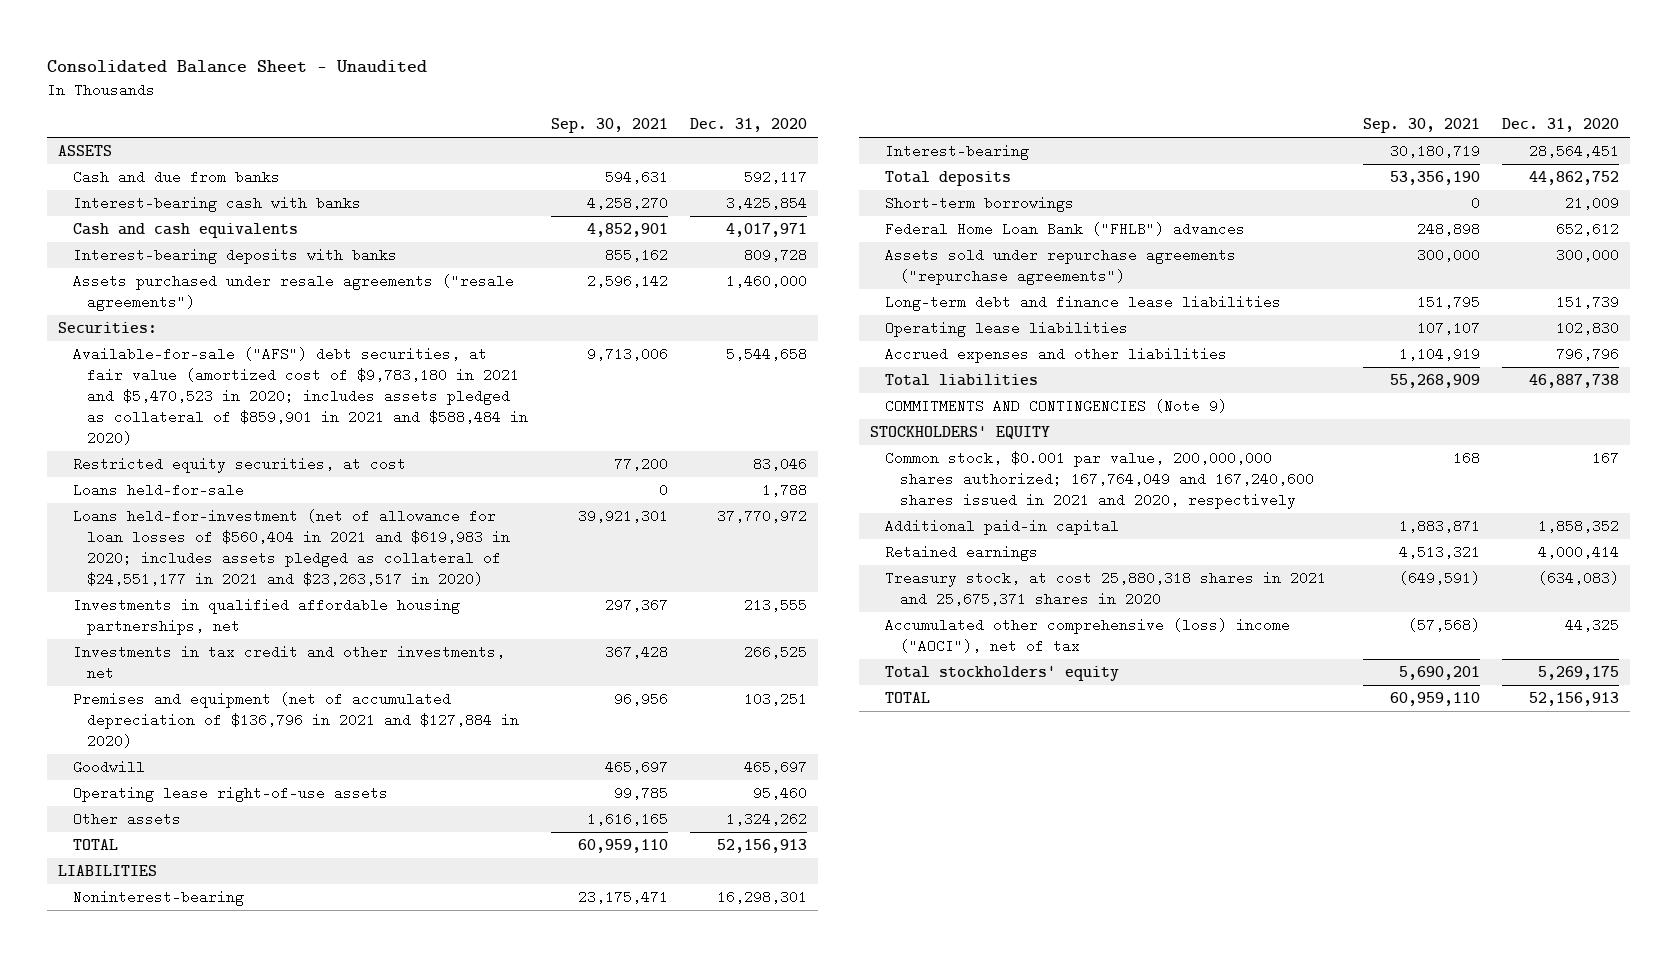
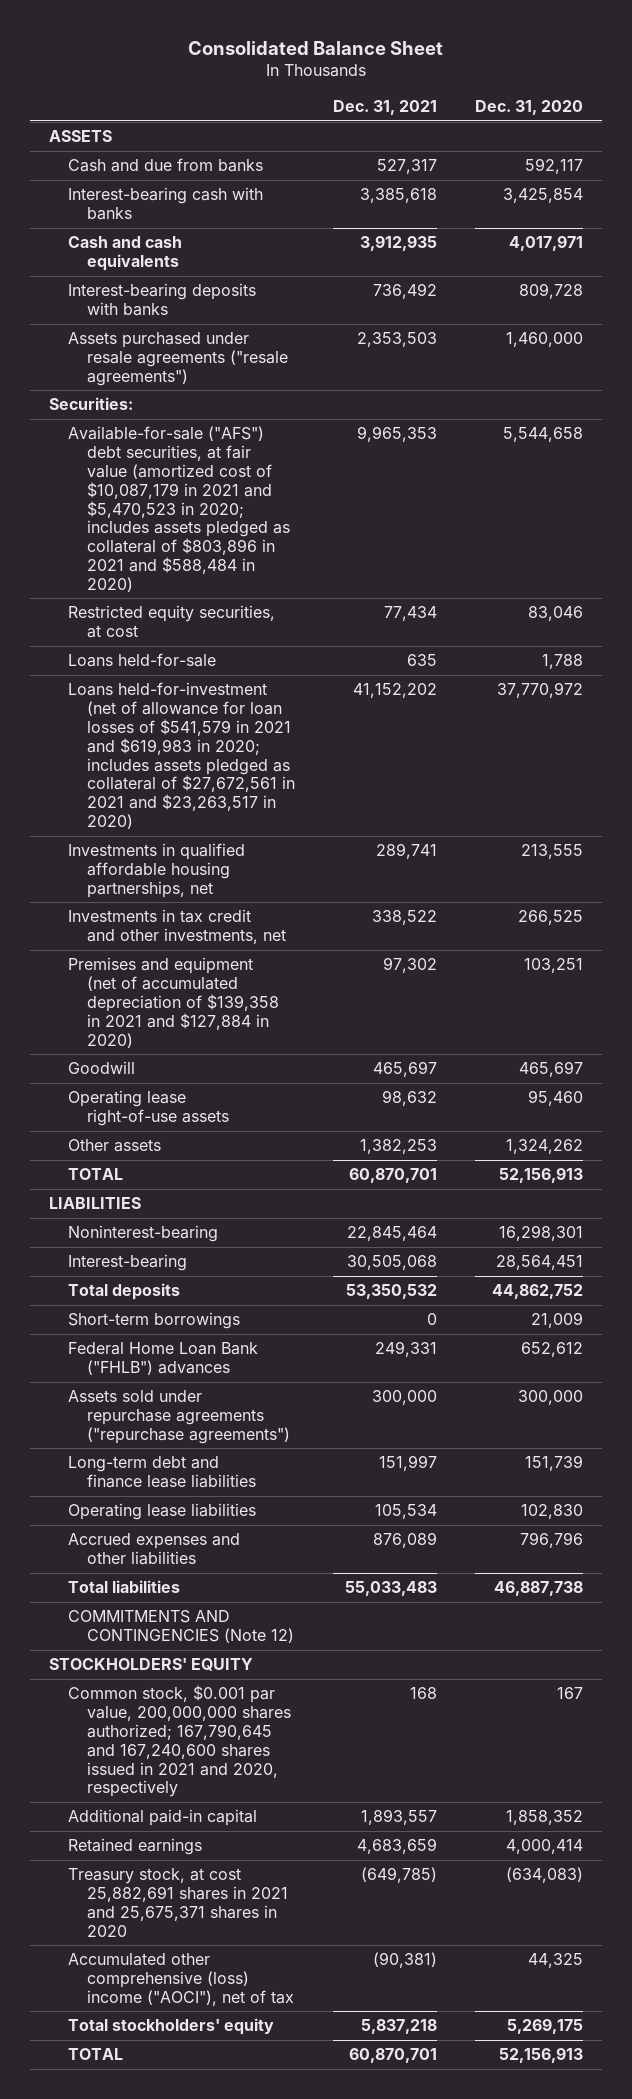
- Consolidated Balance Sheet - Unaudited
+ Consolidated Balance Sheet
- | Sep. 30, 2021 | Dec. 31, 2020
+ | Dec. 31, 2021 | Dec. 31, 2020
- Available-for-sale ("AFS") debt securities, at fair value (amortized cost of $9,783,180 in 2021 and $5,470,523 in 2020; includes assets pledged as collateral of $859,901 in 2021 and $588,484 in 2020) | 9,713,006 | 5,544,658
+ Available-for-sale ("AFS") debt securities, at fair value (amortized cost of $10,087,179 in 2021 and $5,470,523 in 2020; includes assets pledged as collateral of $803,896 in 2021 and $588,484 in 2020) | 9,965,353 | 5,544,658
- Loans held-for-investment (net of allowance for loan losses of $560,404 in 2021 and $619,983 in 2020; includes assets pledged as collateral of $24,551,177 in 2021 and $23,263,517 in 2020) | 39,921,301 | 37,770,972
+ Loans held-for-investment (net of allowance for loan losses of $541,579 in 2021 and $619,983 in 2020; includes assets pledged as collateral of $27,672,561 in 2021 and $23,263,517 in 2020) | 41,152,202 | 37,770,972
- Premises and equipment (net of accumulated depreciation of $136,796 in 2021 and $127,884 in 2020) | 96,956 | 103,251
+ Premises and equipment (net of accumulated depreciation of $139,358 in 2021 and $127,884 in 2020) | 97,302 | 103,251
- COMMITMENTS AND CONTINGENCIES (Note 9)
+ COMMITMENTS AND CONTINGENCIES (Note 12)
- Common stock, $0.001 par value, 200,000,000 shares authorized; 167,764,049 and 167,240,600 shares issued in 2021 and 2020, respectively | 168 | 167
+ Common stock, $0.001 par value, 200,000,000 shares authorized; 167,790,645 and 167,240,600 shares issued in 2021 and 2020, respectively | 168 | 167
- Treasury stock, at cost 25,880,318 shares in 2021 and 25,675,371 shares in 2020 | (649,591) | (634,083)
+ Treasury stock, at cost 25,882,691 shares in 2021 and 25,675,371 shares in 2020 | (649,785) | (634,083)

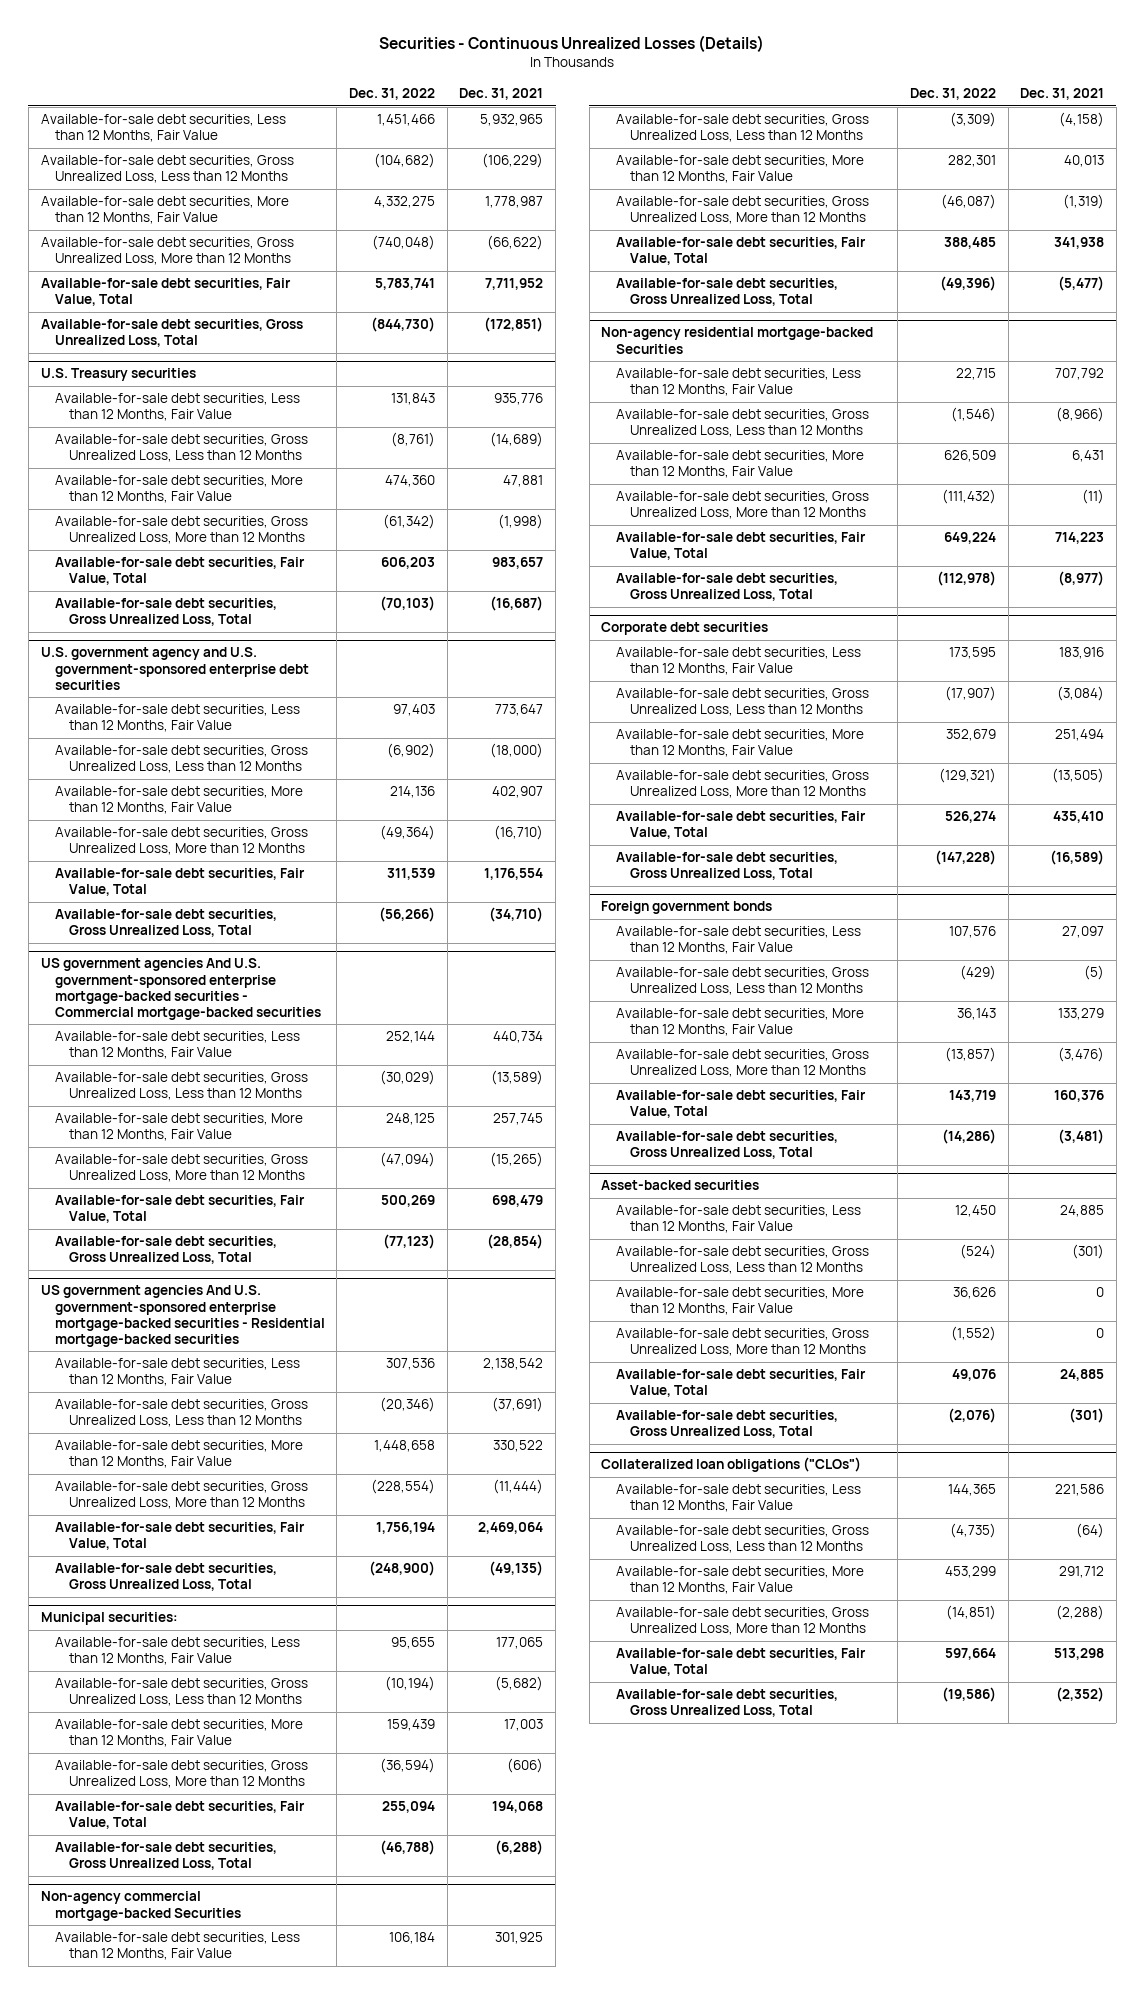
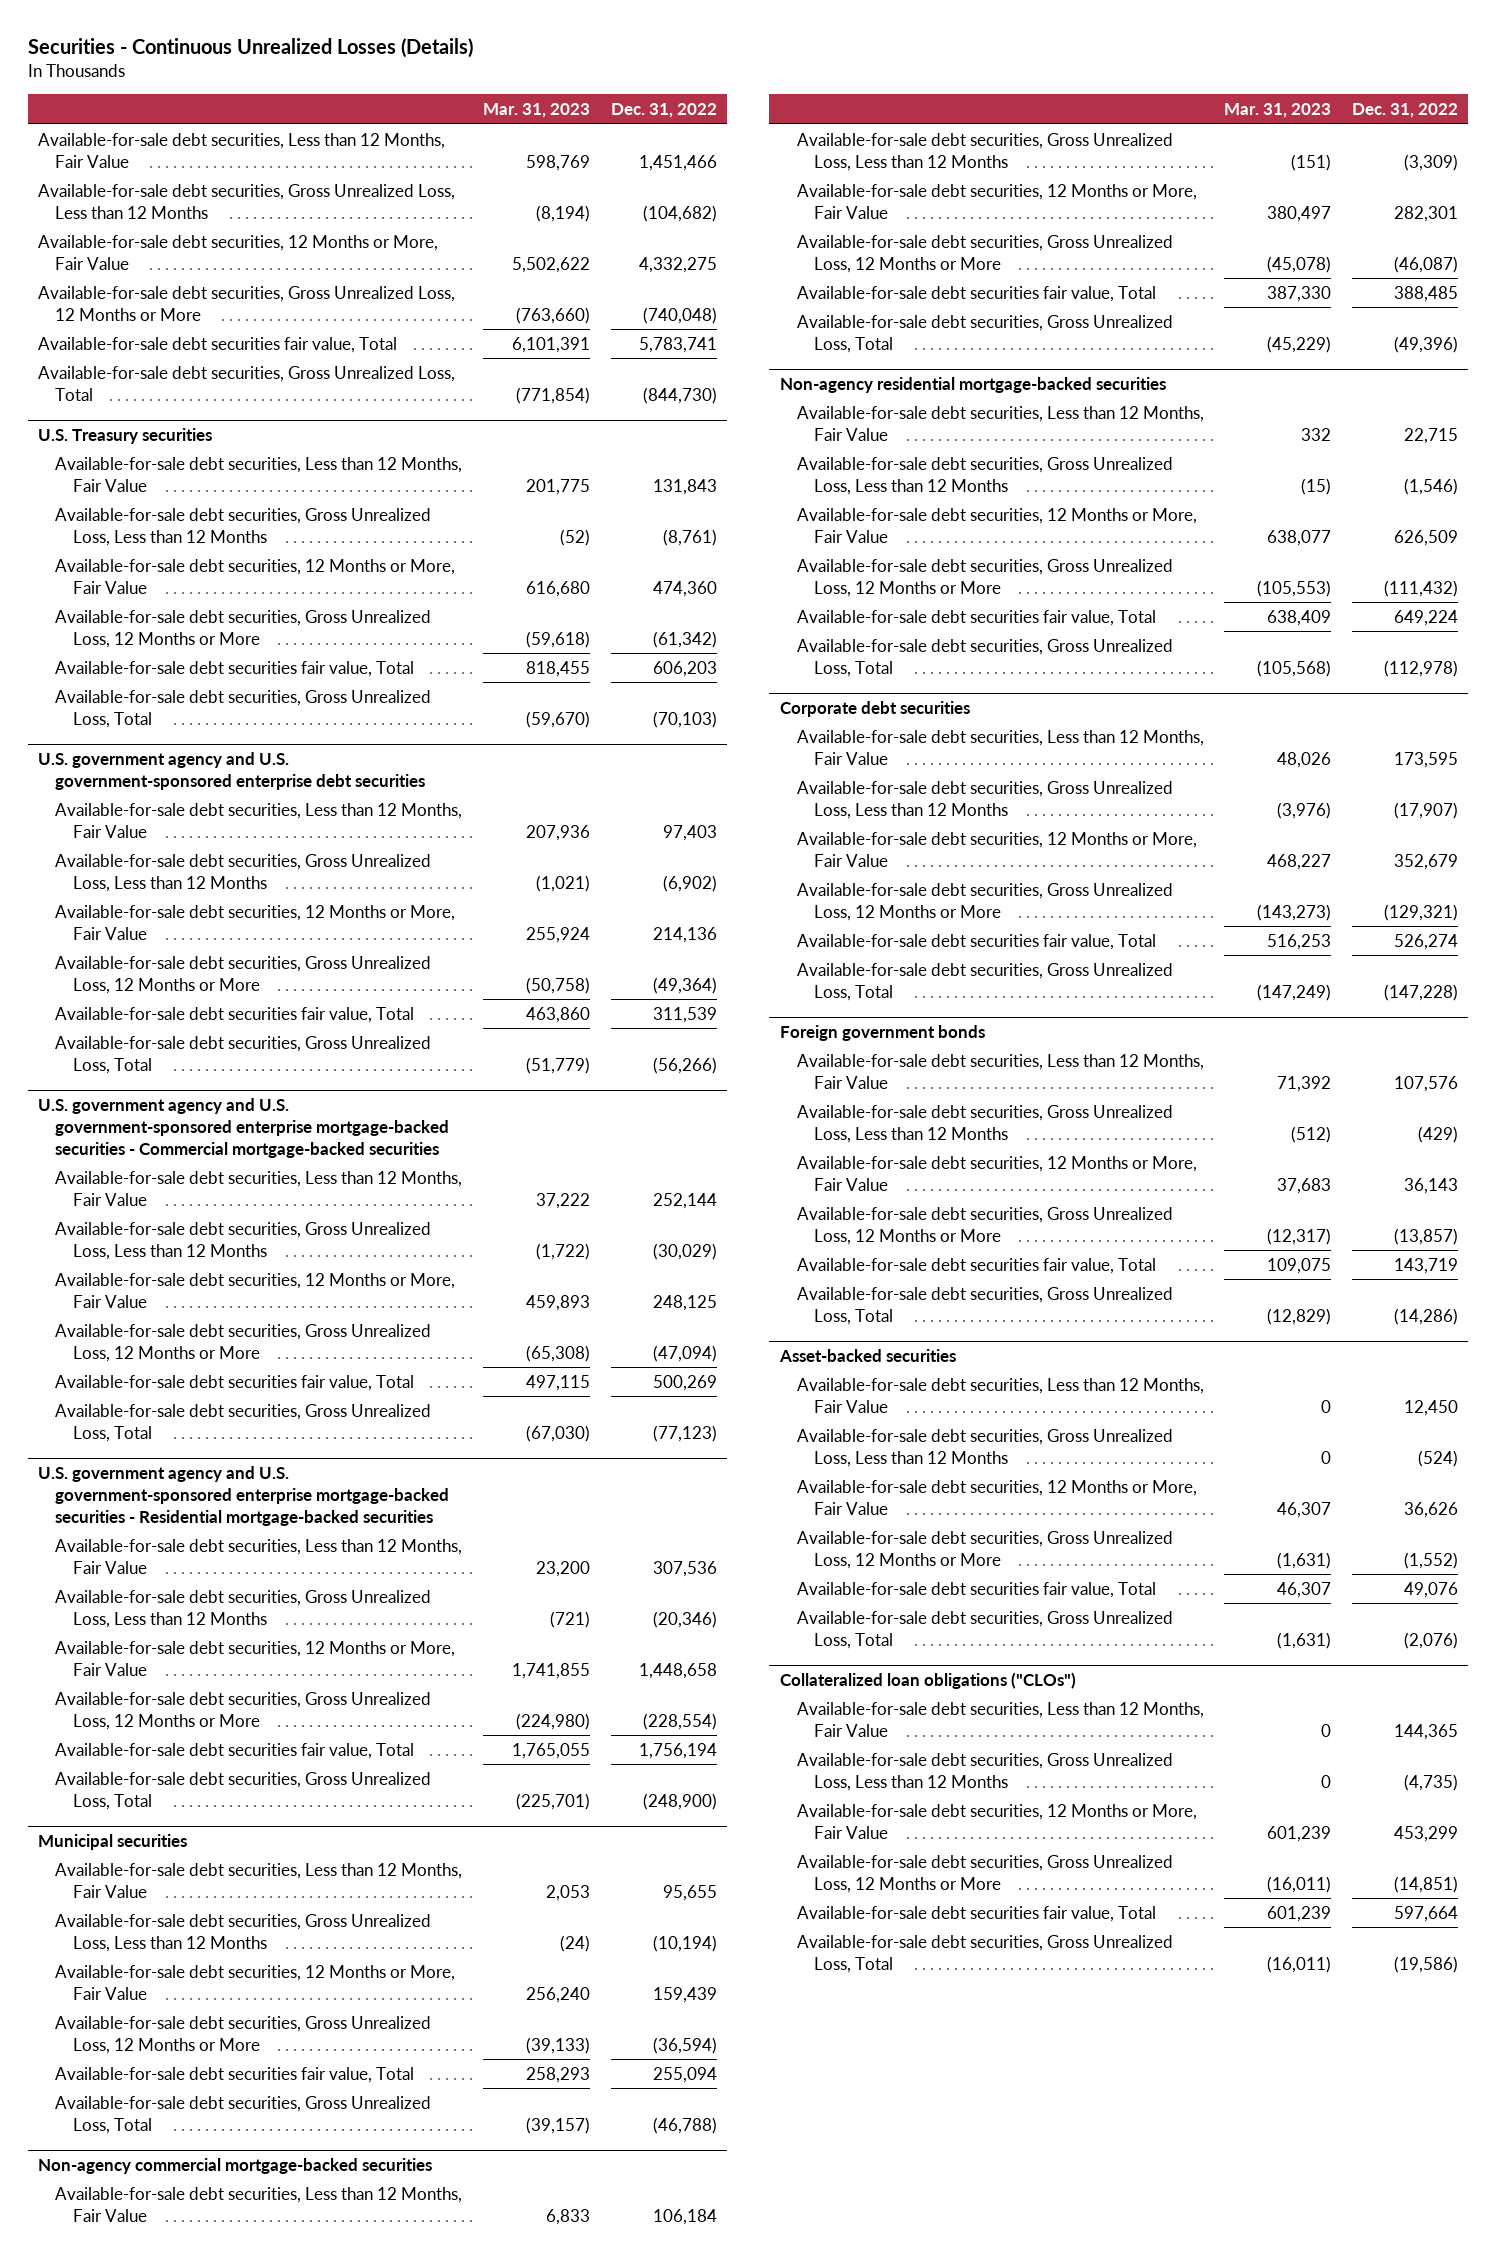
- | Dec. 31, 2022 | Dec. 31, 2021
+ | Mar. 31, 2023 | Dec. 31, 2022
- Available-for-sale debt securities, More than 12 Months, Fair Value | 4,332,275 | 1,778,987
- Available-for-sale debt securities, Gross Unrealized Loss, More than 12 Months | (740,048) | (66,622)
- Available-for-sale debt securities, Fair Value, Total | 5,783,741 | 7,711,952
+ Available-for-sale debt securities, 12 Months or More, Fair Value | 5,502,622 | 4,332,275
+ Available-for-sale debt securities, Gross Unrealized Loss, 12 Months or More | (763,660) | (740,048)
+ Available-for-sale debt securities fair value, Total | 6,101,391 | 5,783,741
@ U.S. Treasury securities
- Available-for-sale debt securities, More than 12 Months, Fair Value | 474,360 | 47,881
- Available-for-sale debt securities, Gross Unrealized Loss, More than 12 Months | (61,342) | (1,998)
- Available-for-sale debt securities, Fair Value, Total | 606,203 | 983,657
+ Available-for-sale debt securities, 12 Months or More, Fair Value | 616,680 | 474,360
+ Available-for-sale debt securities, Gross Unrealized Loss, 12 Months or More | (59,618) | (61,342)
+ Available-for-sale debt securities fair value, Total | 818,455 | 606,203
@ U.S. government agency and U.S. government-sponsored enterprise debt securities
- Available-for-sale debt securities, More than 12 Months, Fair Value | 214,136 | 402,907
- Available-for-sale debt securities, Gross Unrealized Loss, More than 12 Months | (49,364) | (16,710)
- Available-for-sale debt securities, Fair Value, Total | 311,539 | 1,176,554
+ Available-for-sale debt securities, 12 Months or More, Fair Value | 255,924 | 214,136
+ Available-for-sale debt securities, Gross Unrealized Loss, 12 Months or More | (50,758) | (49,364)
+ Available-for-sale debt securities fair value, Total | 463,860 | 311,539
- US government agencies And U.S. government-sponsored enterprise mortgage-backed securities - Commercial mortgage-backed securities
+ U.S. government agency and U.S. government-sponsored enterprise mortgage-backed securities - Commercial mortgage-backed securities
- Available-for-sale debt securities, More than 12 Months, Fair Value | 248,125 | 257,745
- Available-for-sale debt securities, Gross Unrealized Loss, More than 12 Months | (47,094) | (15,265)
- Available-for-sale debt securities, Fair Value, Total | 500,269 | 698,479
+ Available-for-sale debt securities, 12 Months or More, Fair Value | 459,893 | 248,125
+ Available-for-sale debt securities, Gross Unrealized Loss, 12 Months or More | (65,308) | (47,094)
+ Available-for-sale debt securities fair value, Total | 497,115 | 500,269
- US government agencies And U.S. government-sponsored enterprise mortgage-backed securities - Residential mortgage-backed securities
+ U.S. government agency and U.S. government-sponsored enterprise mortgage-backed securities - Residential mortgage-backed securities
- Available-for-sale debt securities, More than 12 Months, Fair Value | 1,448,658 | 330,522
- Available-for-sale debt securities, Gross Unrealized Loss, More than 12 Months | (228,554) | (11,444)
- Available-for-sale debt securities, Fair Value, Total | 1,756,194 | 2,469,064
+ Available-for-sale debt securities, 12 Months or More, Fair Value | 1,741,855 | 1,448,658
+ Available-for-sale debt securities, Gross Unrealized Loss, 12 Months or More | (224,980) | (228,554)
+ Available-for-sale debt securities fair value, Total | 1,765,055 | 1,756,194
- Municipal securities:
+ Municipal securities
- Available-for-sale debt securities, More than 12 Months, Fair Value | 159,439 | 17,003
- Available-for-sale debt securities, Gross Unrealized Loss, More than 12 Months | (36,594) | (606)
- Available-for-sale debt securities, Fair Value, Total | 255,094 | 194,068
+ Available-for-sale debt securities, 12 Months or More, Fair Value | 256,240 | 159,439
+ Available-for-sale debt securities, Gross Unrealized Loss, 12 Months or More | (39,133) | (36,594)
+ Available-for-sale debt securities fair value, Total | 258,293 | 255,094
- Non-agency commercial mortgage-backed Securities
+ Non-agency commercial mortgage-backed securities
- Available-for-sale debt securities, More than 12 Months, Fair Value | 282,301 | 40,013
- Available-for-sale debt securities, Gross Unrealized Loss, More than 12 Months | (46,087) | (1,319)
- Available-for-sale debt securities, Fair Value, Total | 388,485 | 341,938
+ Available-for-sale debt securities, 12 Months or More, Fair Value | 380,497 | 282,301
+ Available-for-sale debt securities, Gross Unrealized Loss, 12 Months or More | (45,078) | (46,087)
+ Available-for-sale debt securities fair value, Total | 387,330 | 388,485
- Non-agency residential mortgage-backed Securities
+ Non-agency residential mortgage-backed securities
- Available-for-sale debt securities, More than 12 Months, Fair Value | 626,509 | 6,431
- Available-for-sale debt securities, Gross Unrealized Loss, More than 12 Months | (111,432) | (11)
- Available-for-sale debt securities, Fair Value, Total | 649,224 | 714,223
+ Available-for-sale debt securities, 12 Months or More, Fair Value | 638,077 | 626,509
+ Available-for-sale debt securities, Gross Unrealized Loss, 12 Months or More | (105,553) | (111,432)
+ Available-for-sale debt securities fair value, Total | 638,409 | 649,224
@ Corporate debt securities
- Available-for-sale debt securities, More than 12 Months, Fair Value | 352,679 | 251,494
- Available-for-sale debt securities, Gross Unrealized Loss, More than 12 Months | (129,321) | (13,505)
- Available-for-sale debt securities, Fair Value, Total | 526,274 | 435,410
+ Available-for-sale debt securities, 12 Months or More, Fair Value | 468,227 | 352,679
+ Available-for-sale debt securities, Gross Unrealized Loss, 12 Months or More | (143,273) | (129,321)
+ Available-for-sale debt securities fair value, Total | 516,253 | 526,274
@ Foreign government bonds
- Available-for-sale debt securities, More than 12 Months, Fair Value | 36,143 | 133,279
- Available-for-sale debt securities, Gross Unrealized Loss, More than 12 Months | (13,857) | (3,476)
- Available-for-sale debt securities, Fair Value, Total | 143,719 | 160,376
+ Available-for-sale debt securities, 12 Months or More, Fair Value | 37,683 | 36,143
+ Available-for-sale debt securities, Gross Unrealized Loss, 12 Months or More | (12,317) | (13,857)
+ Available-for-sale debt securities fair value, Total | 109,075 | 143,719
@ Asset-backed securities
- Available-for-sale debt securities, More than 12 Months, Fair Value | 36,626 | 0
- Available-for-sale debt securities, Gross Unrealized Loss, More than 12 Months | (1,552) | 0
- Available-for-sale debt securities, Fair Value, Total | 49,076 | 24,885
+ Available-for-sale debt securities, 12 Months or More, Fair Value | 46,307 | 36,626
+ Available-for-sale debt securities, Gross Unrealized Loss, 12 Months or More | (1,631) | (1,552)
+ Available-for-sale debt securities fair value, Total | 46,307 | 49,076
@ Collateralized loan obligations ("CLOs")
- Available-for-sale debt securities, More than 12 Months, Fair Value | 453,299 | 291,712
- Available-for-sale debt securities, Gross Unrealized Loss, More than 12 Months | (14,851) | (2,288)
- Available-for-sale debt securities, Fair Value, Total | 597,664 | 513,298
+ Available-for-sale debt securities, 12 Months or More, Fair Value | 601,239 | 453,299
+ Available-for-sale debt securities, Gross Unrealized Loss, 12 Months or More | (16,011) | (14,851)
+ Available-for-sale debt securities fair value, Total | 601,239 | 597,664

